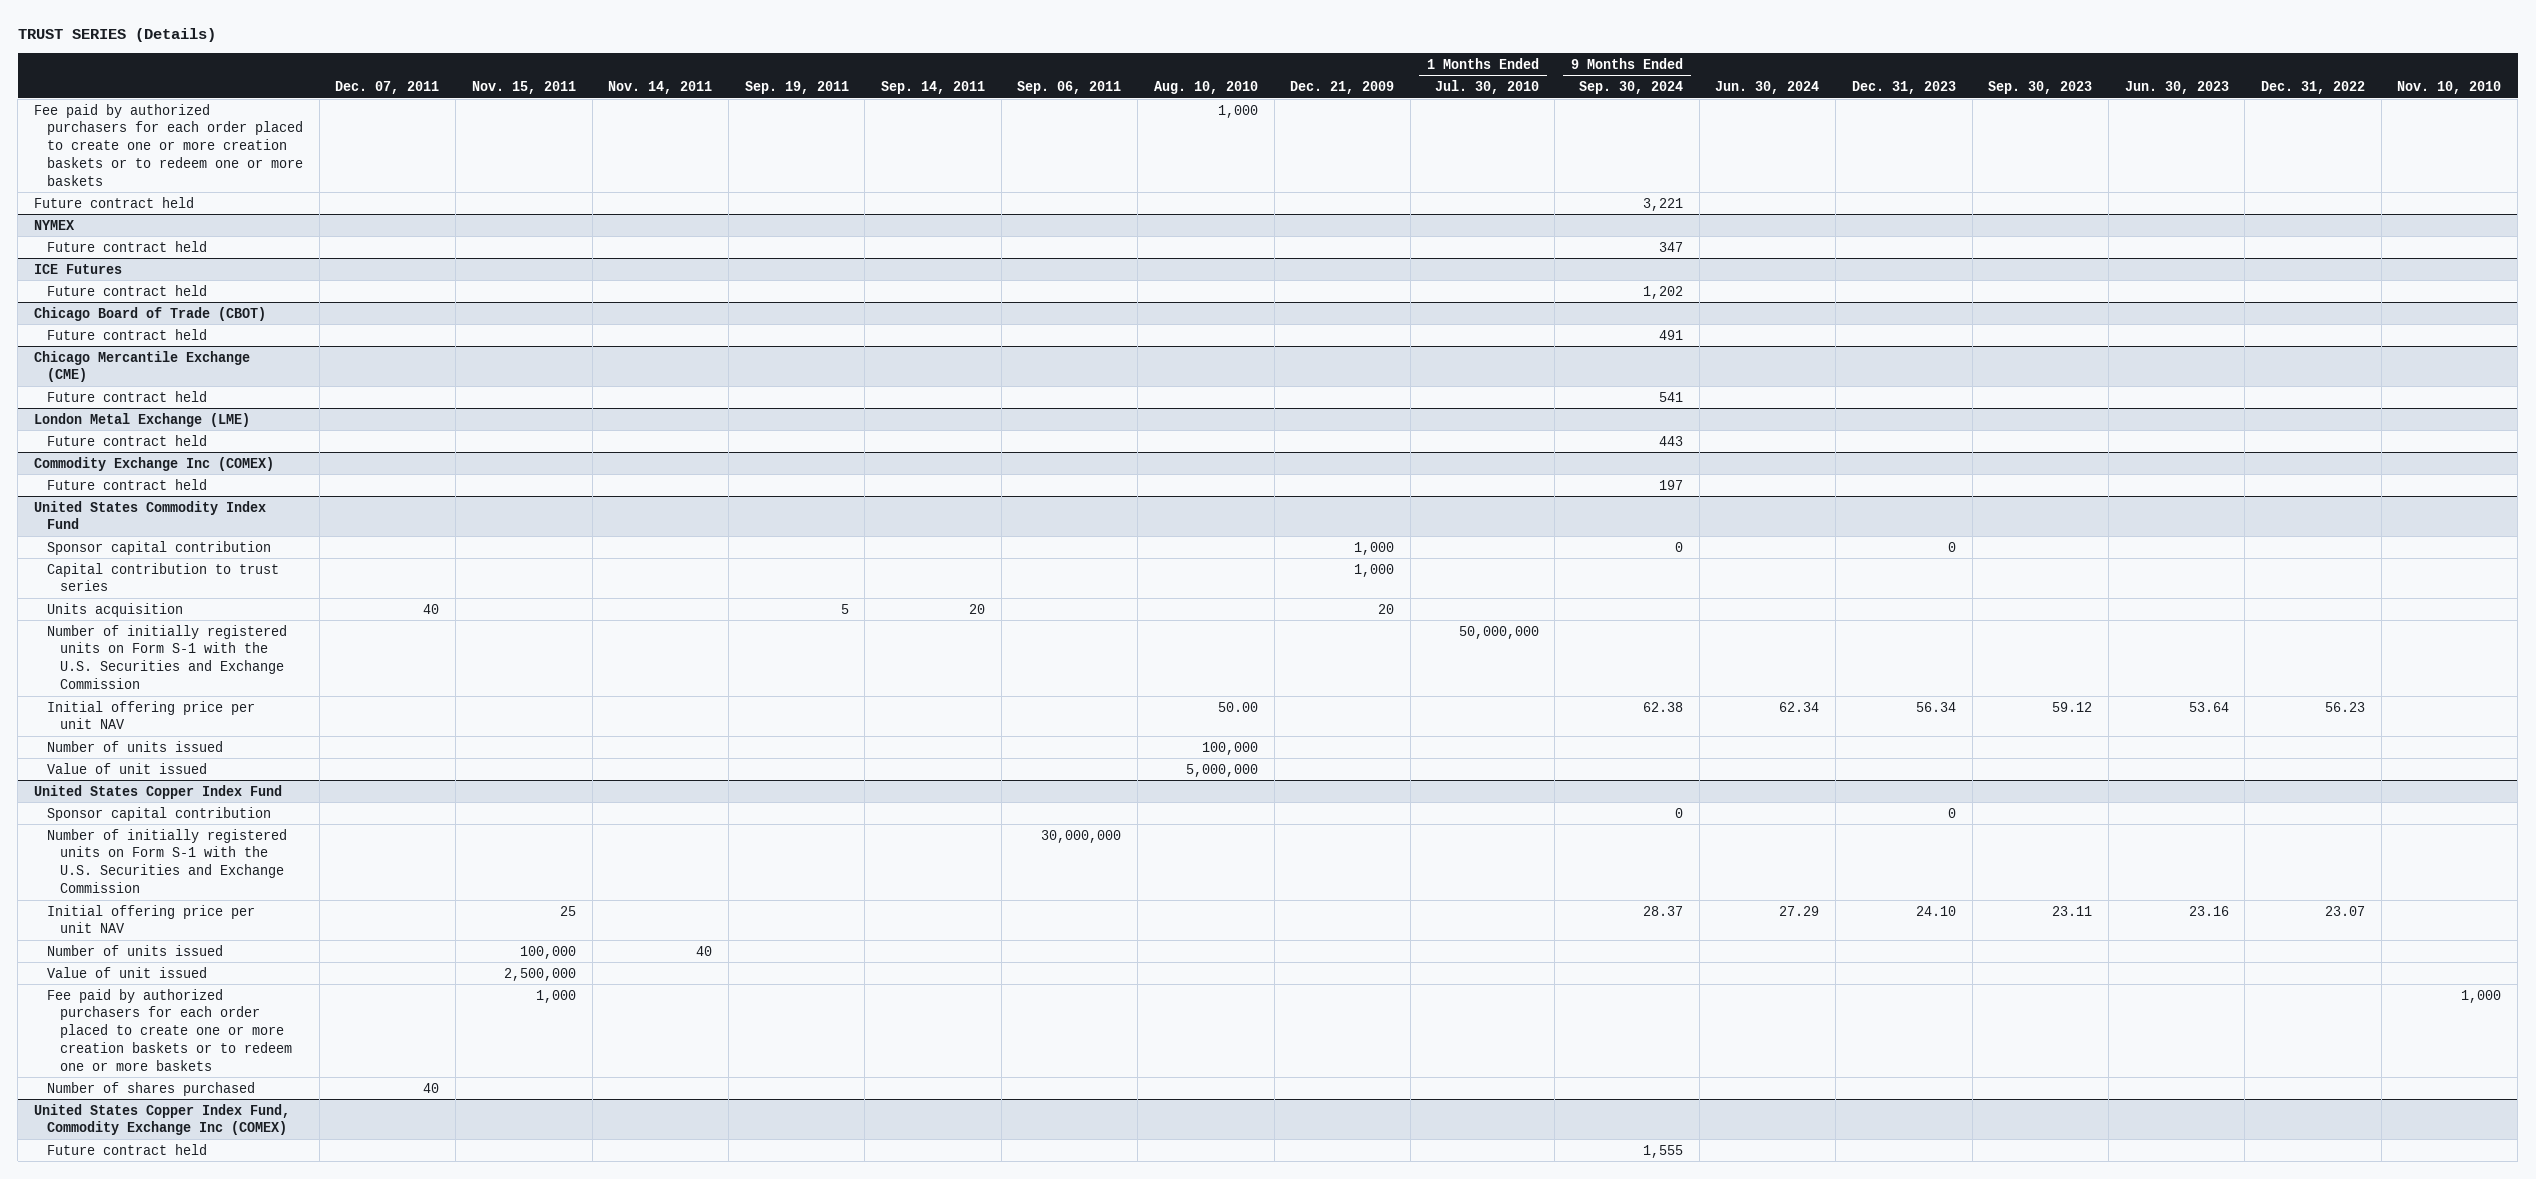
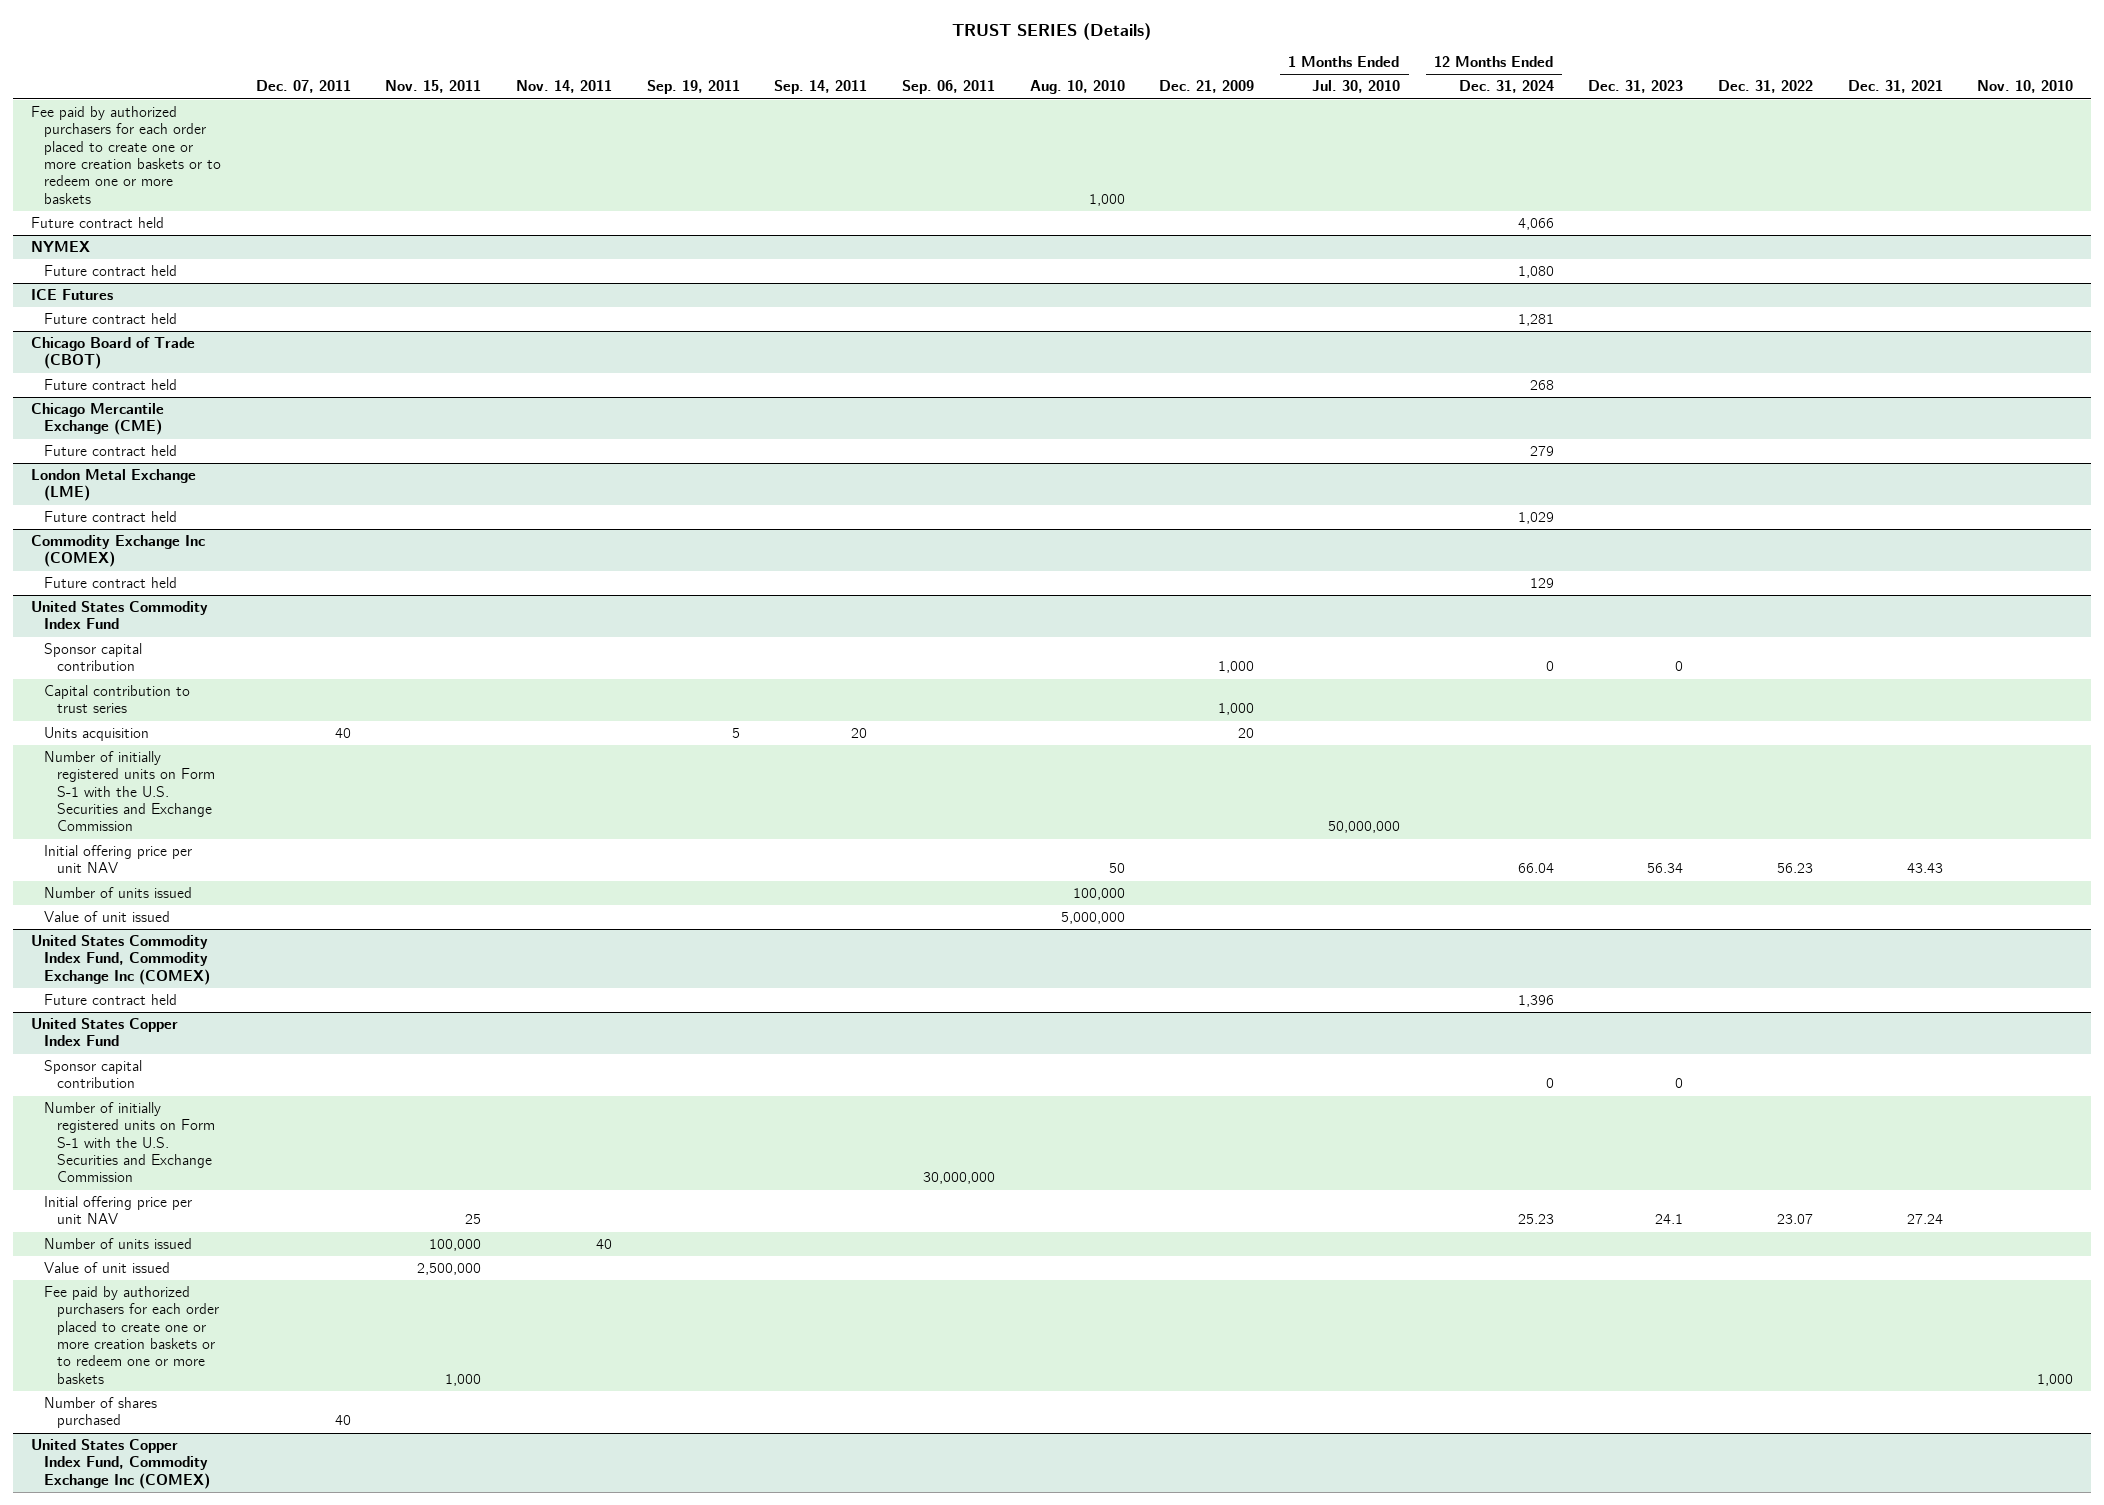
- | Dec. 07, 2011 | Nov. 15, 2011 | Nov. 14, 2011 | Sep. 19, 2011 | Sep. 14, 2011 | Sep. 06, 2011 | Aug. 10, 2010 | Dec. 21, 2009 | 1 Months Ended Jul. 30, 2010 | 9 Months Ended Sep. 30, 2024 | Jun. 30, 2024 | Dec. 31, 2023 | Sep. 30, 2023 | Jun. 30, 2023 | Dec. 31, 2022 | Nov. 10, 2010
+ | Dec. 07, 2011 | Nov. 15, 2011 | Nov. 14, 2011 | Sep. 19, 2011 | Sep. 14, 2011 | Sep. 06, 2011 | Aug. 10, 2010 | Dec. 21, 2009 | 1 Months Ended Jul. 30, 2010 | 12 Months Ended Dec. 31, 2024 | Dec. 31, 2023 | Dec. 31, 2022 | Dec. 31, 2021 | Nov. 10, 2010
@ United States Commodity Index Fund
- Initial offering price per unit NAV | | | | | | | 50.00 | | | 62.38 | 62.34 | 56.34 | 59.12 | 53.64 | 56.23 |
+ Initial offering price per unit NAV | | | | | | | 50 | | | 66.04 | 56.34 | 56.23 | 43.43 |
+ United States Commodity Index Fund, Commodity Exchange Inc (COMEX)
+ Future contract held | | | | | | | | | | 1,396 | | | |
@ United States Copper Index Fund
- Initial offering price per unit NAV | | 25 | | | | | | | | 28.37 | 27.29 | 24.10 | 23.11 | 23.16 | 23.07 |
+ Initial offering price per unit NAV | | 25 | | | | | | | | 25.23 | 24.1 | 23.07 | 27.24 |
@ United States Copper Index Fund, Commodity Exchange Inc (COMEX)
- Future contract held | | | | | | | | | | 1,555 | | | | | |

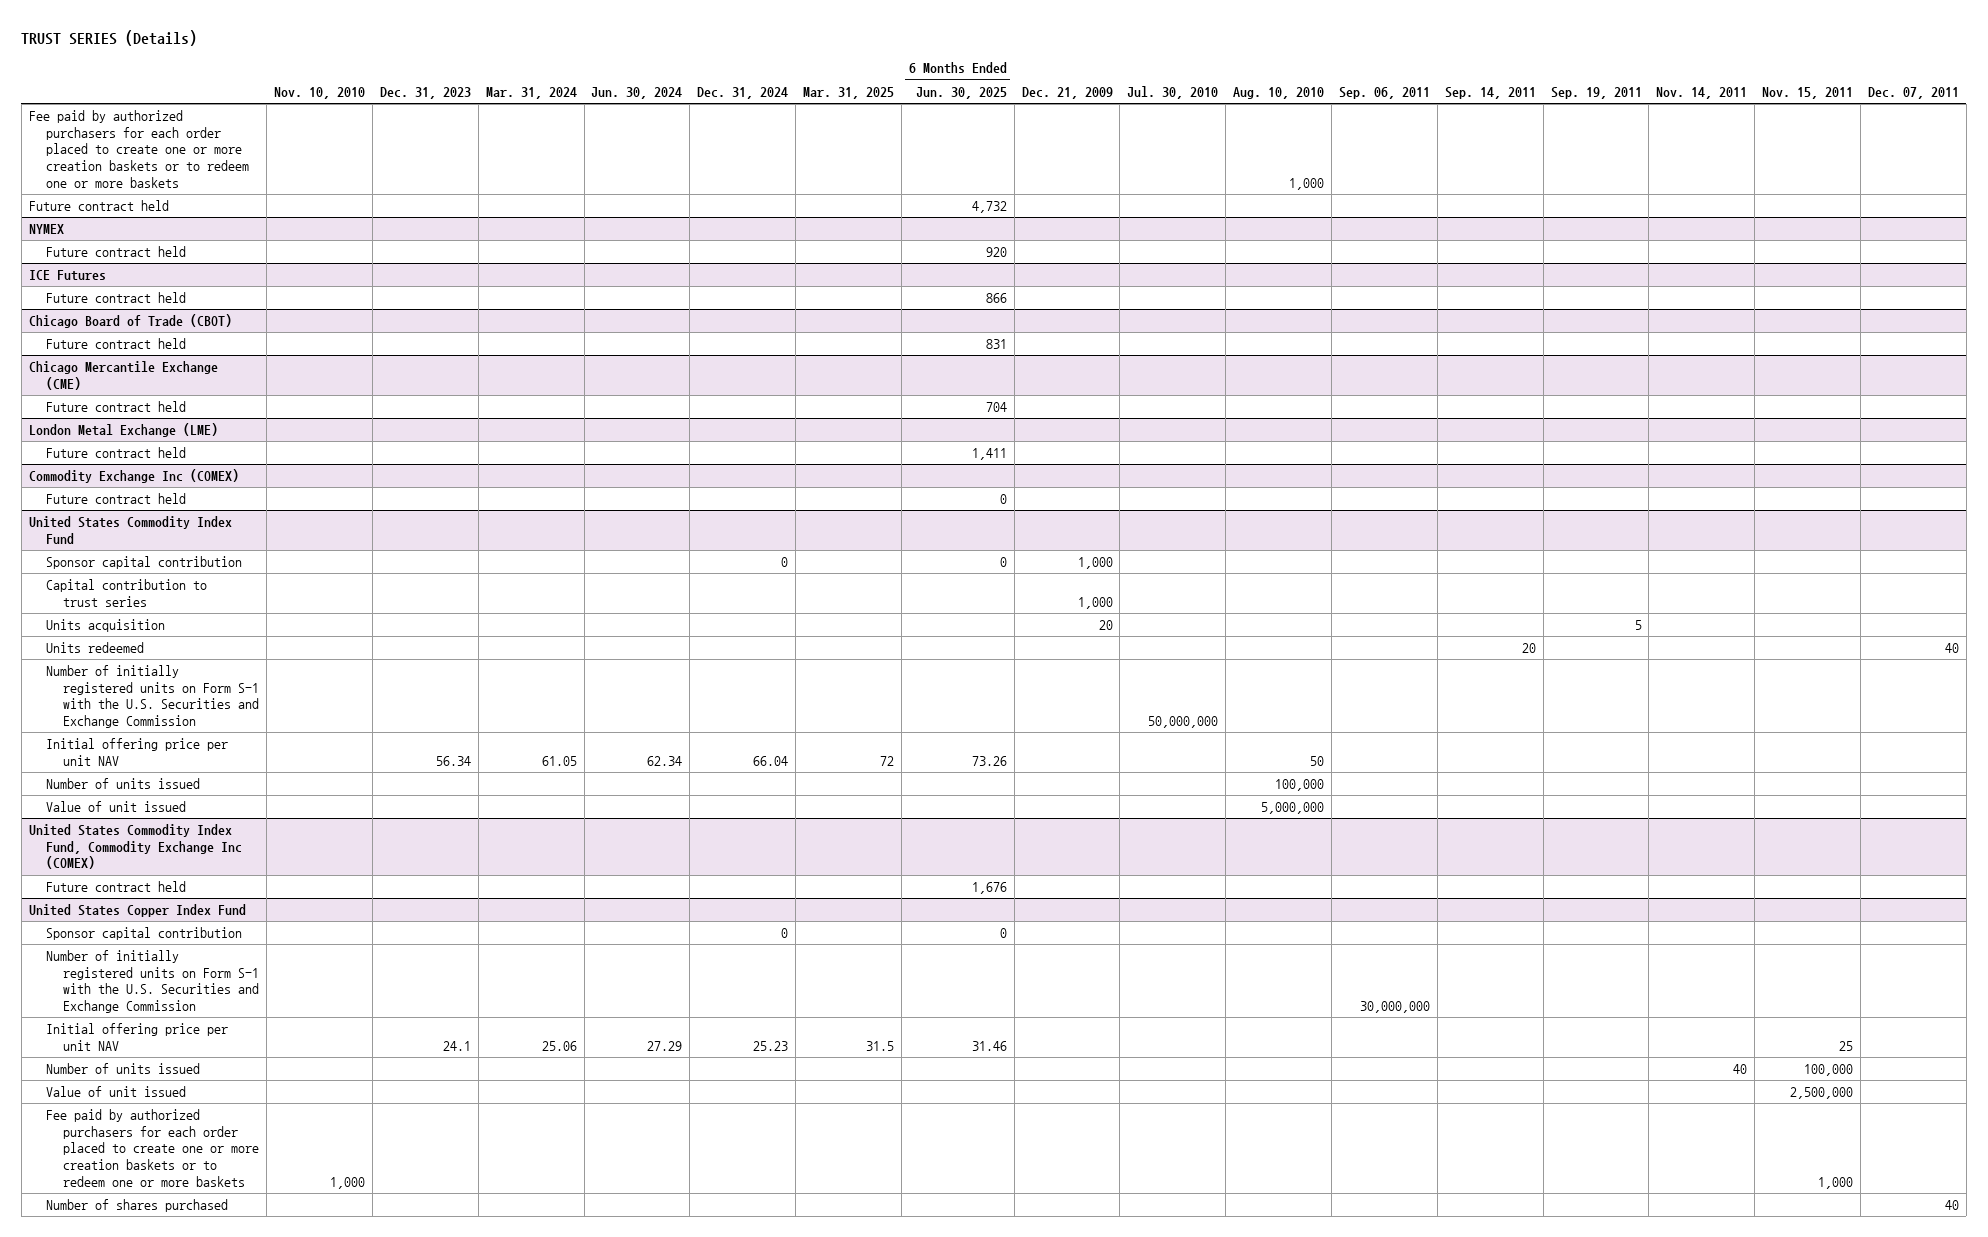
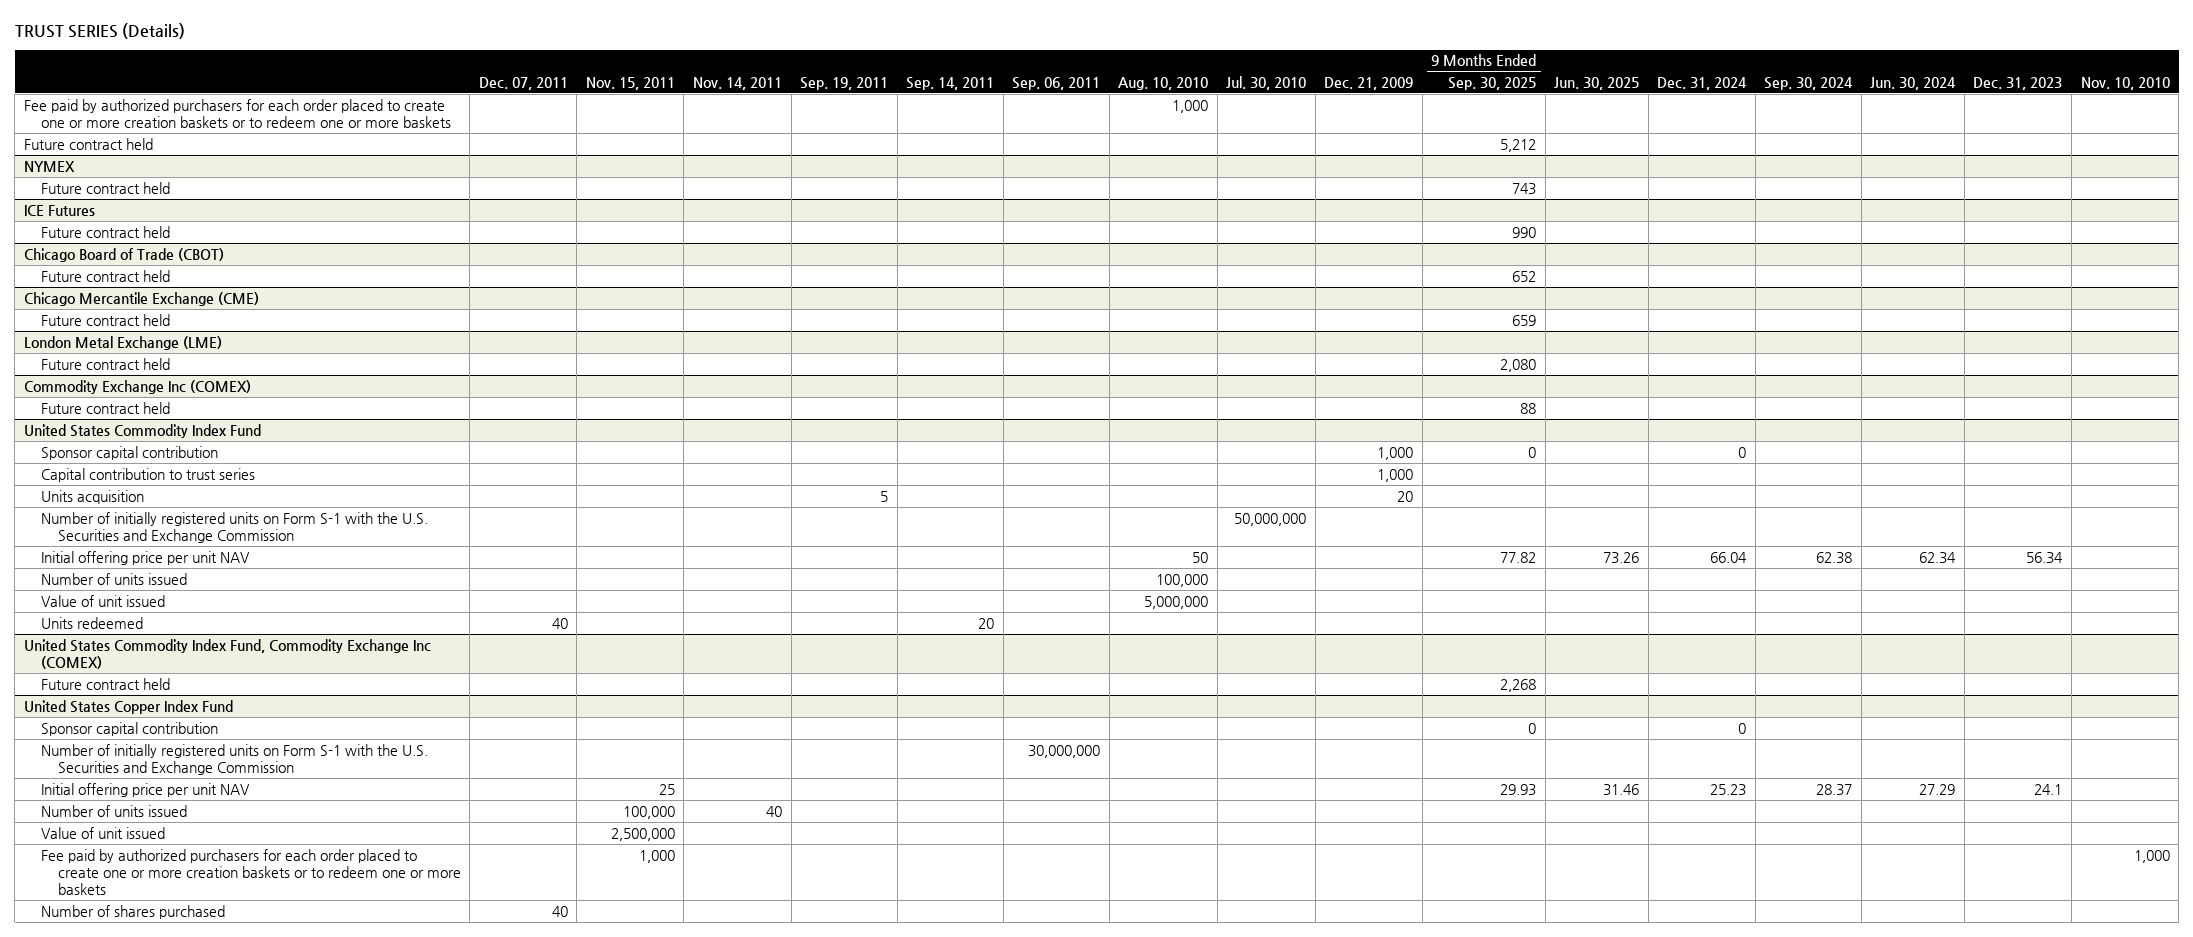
- | Nov. 10, 2010 | Dec. 31, 2023 | Mar. 31, 2024 | Jun. 30, 2024 | Dec. 31, 2024 | Mar. 31, 2025 | 6 Months Ended Jun. 30, 2025 | Dec. 21, 2009 | Jul. 30, 2010 | Aug. 10, 2010 | Sep. 06, 2011 | Sep. 14, 2011 | Sep. 19, 2011 | Nov. 14, 2011 | Nov. 15, 2011 | Dec. 07, 2011
+ | Dec. 07, 2011 | Nov. 15, 2011 | Nov. 14, 2011 | Sep. 19, 2011 | Sep. 14, 2011 | Sep. 06, 2011 | Aug. 10, 2010 | Jul. 30, 2010 | Dec. 21, 2009 | 9 Months Ended Sep. 30, 2025 | Jun. 30, 2025 | Dec. 31, 2024 | Sep. 30, 2024 | Jun. 30, 2024 | Dec. 31, 2023 | Nov. 10, 2010
@ United States Commodity Index Fund
moved down: Units redeemed | 40 | | | | 20 | | | | | | | | | | |

